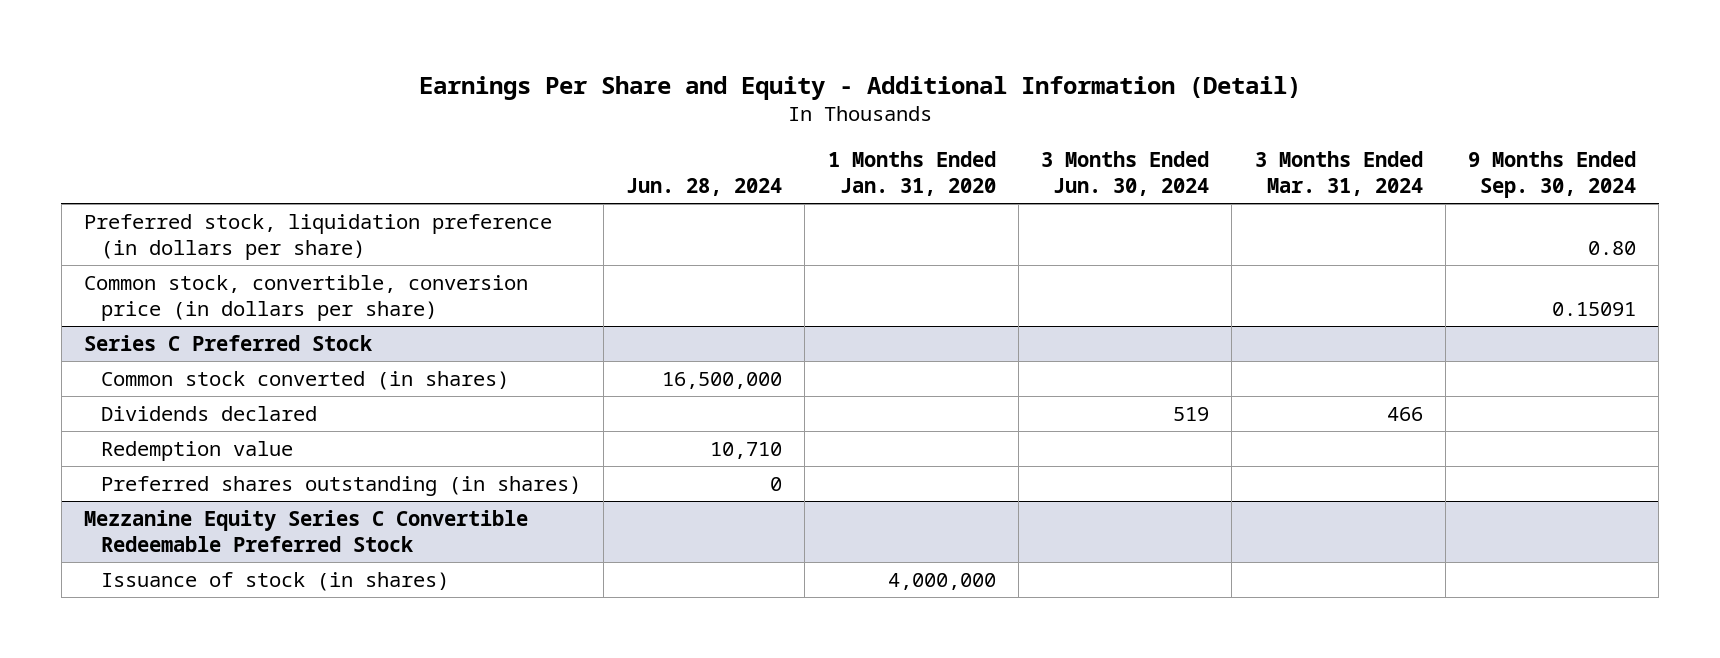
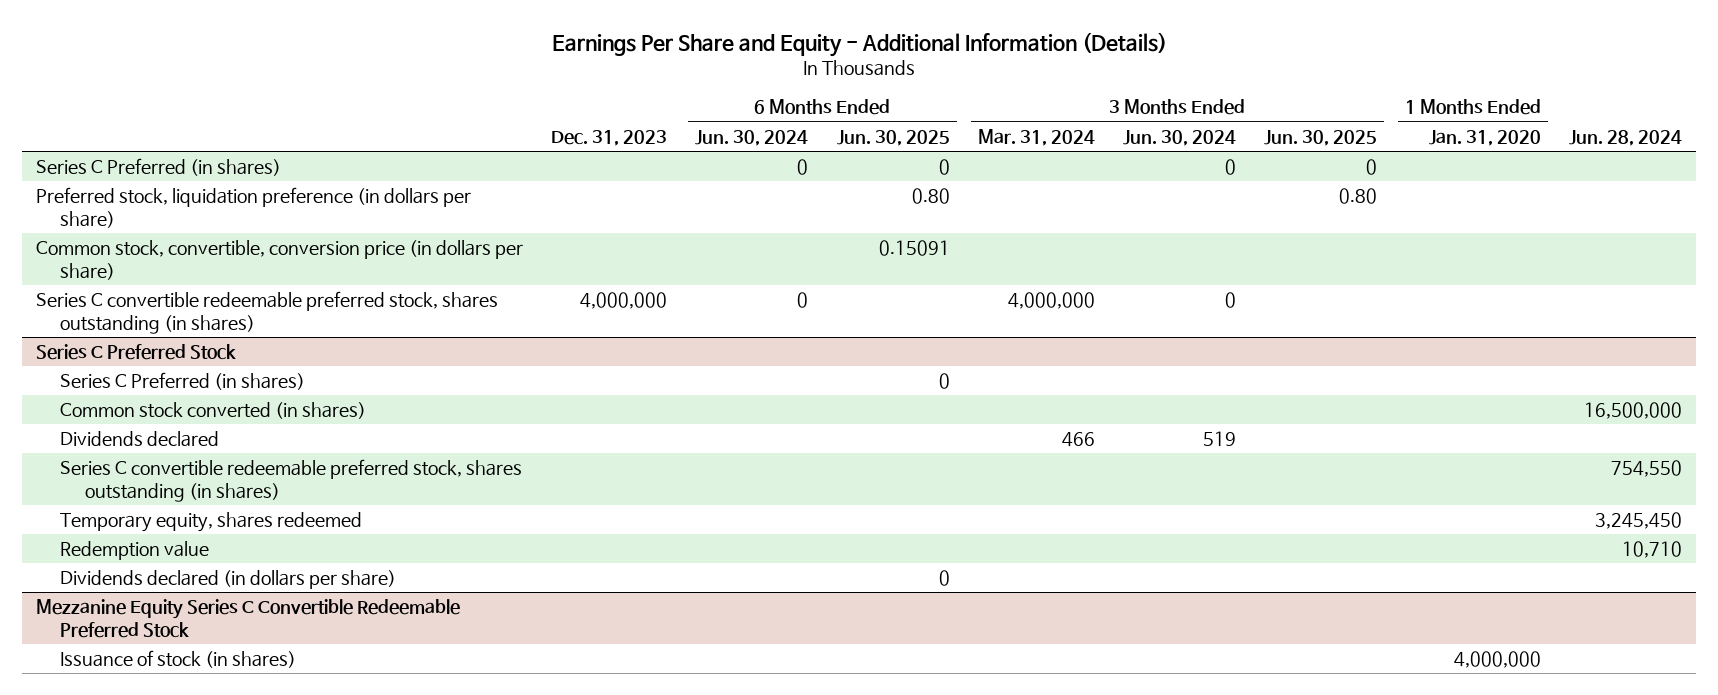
- Earnings Per Share and Equity - Additional Information (Detail)
+ Earnings Per Share and Equity - Additional Information (Details)
- | Jun. 28, 2024 | 1 Months Ended Jan. 31, 2020 | 3 Months Ended Jun. 30, 2024 | 3 Months Ended Mar. 31, 2024 | 9 Months Ended Sep. 30, 2024
+ | Dec. 31, 2023 | 6 Months Ended Jun. 30, 2024 | 6 Months Ended Jun. 30, 2025 | 3 Months Ended Mar. 31, 2024 | 3 Months Ended Jun. 30, 2024 | 3 Months Ended Jun. 30, 2025 | 1 Months Ended Jan. 31, 2020 | Jun. 28, 2024
+ Series C Preferred (in shares) | | 0 | 0 | | 0 | 0 | |
+ Series C convertible redeemable preferred stock, shares outstanding (in shares) | 4,000,000 | 0 | | 4,000,000 | 0 | | |
@ Series C Preferred Stock
+ Series C Preferred (in shares) | | | 0 | | | | |
+ Series C convertible redeemable preferred stock, shares outstanding (in shares) | | | | | | | | 754,550
+ Temporary equity, shares redeemed | | | | | | | | 3,245,450
- Preferred shares outstanding (in shares) | 0 | | | |
+ Dividends declared (in dollars per share) | | | 0 | | | | |

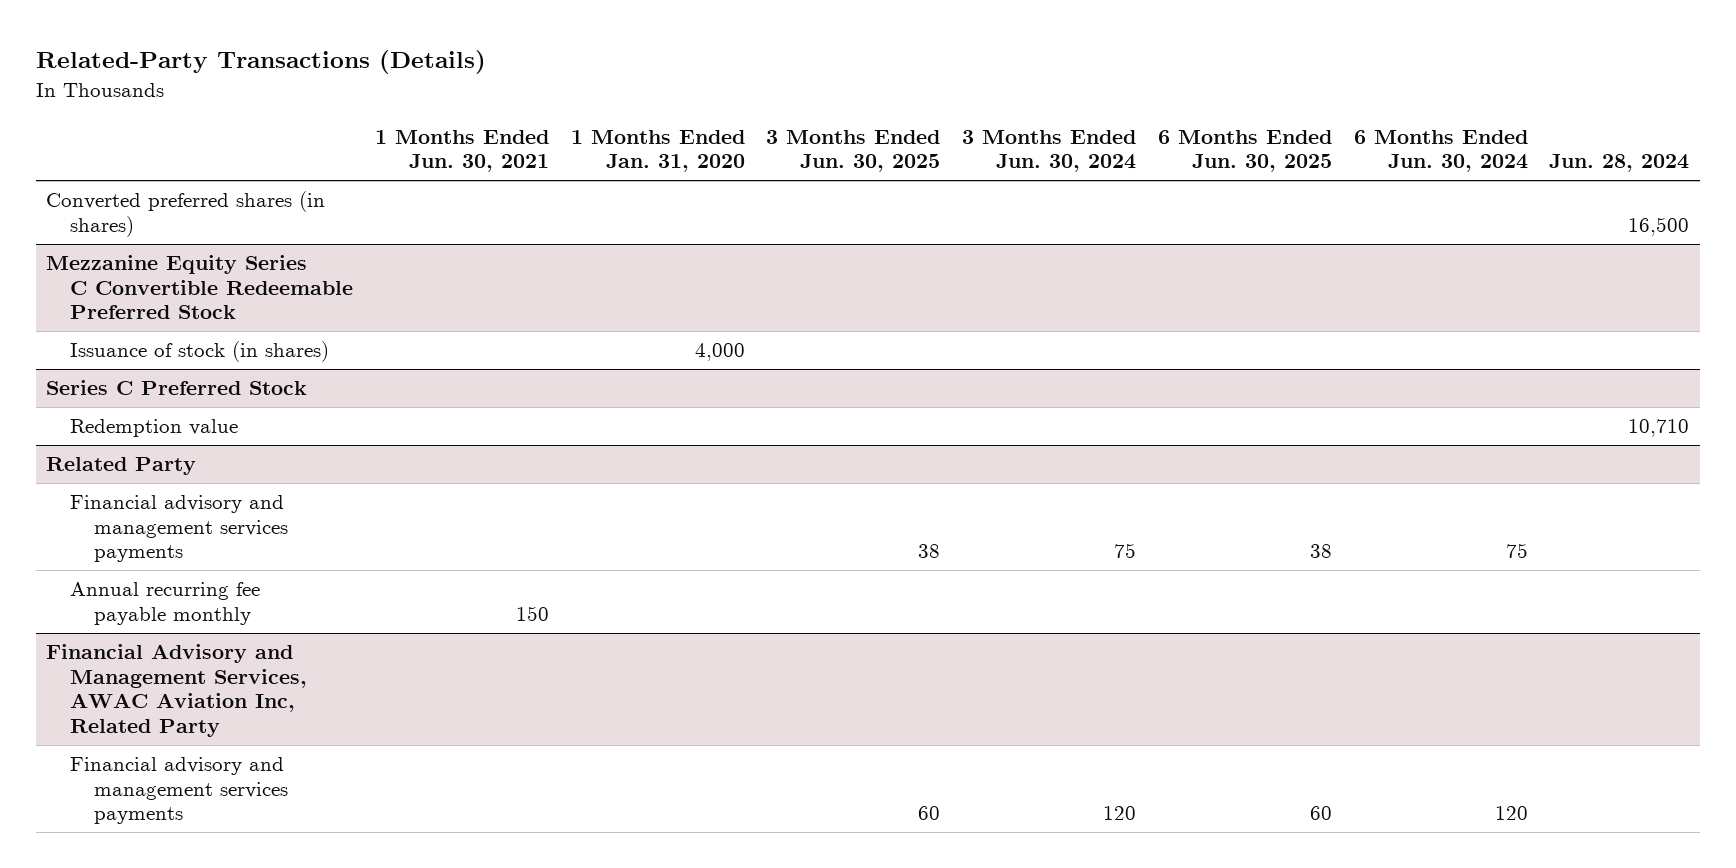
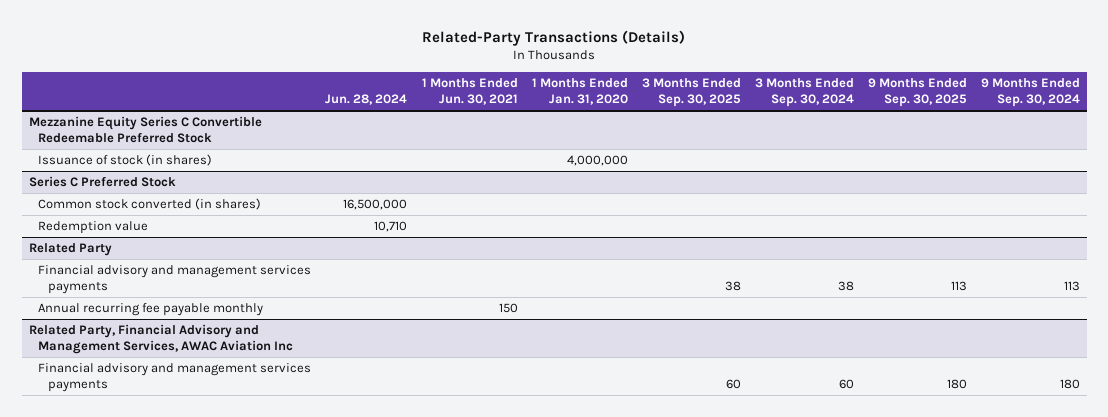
- | 1 Months Ended Jun. 30, 2021 | 1 Months Ended Jan. 31, 2020 | 3 Months Ended Jun. 30, 2025 | 3 Months Ended Jun. 30, 2024 | 6 Months Ended Jun. 30, 2025 | 6 Months Ended Jun. 30, 2024 | Jun. 28, 2024
+ | Jun. 28, 2024 | 1 Months Ended Jun. 30, 2021 | 1 Months Ended Jan. 31, 2020 | 3 Months Ended Sep. 30, 2025 | 3 Months Ended Sep. 30, 2024 | 9 Months Ended Sep. 30, 2025 | 9 Months Ended Sep. 30, 2024
- Converted preferred shares (in shares) | | | | | | | 16,500
@ Mezzanine Equity Series C Convertible Redeemable Preferred Stock
- Issuance of stock (in shares) | | 4,000 | | | | |
+ Issuance of stock (in shares) | | | 4,000,000 | | | |
@ Series C Preferred Stock
+ Common stock converted (in shares) | 16,500,000 | | | | | |
- Financial Advisory and Management Services, AWAC Aviation Inc, Related Party
+ Related Party, Financial Advisory and Management Services, AWAC Aviation Inc

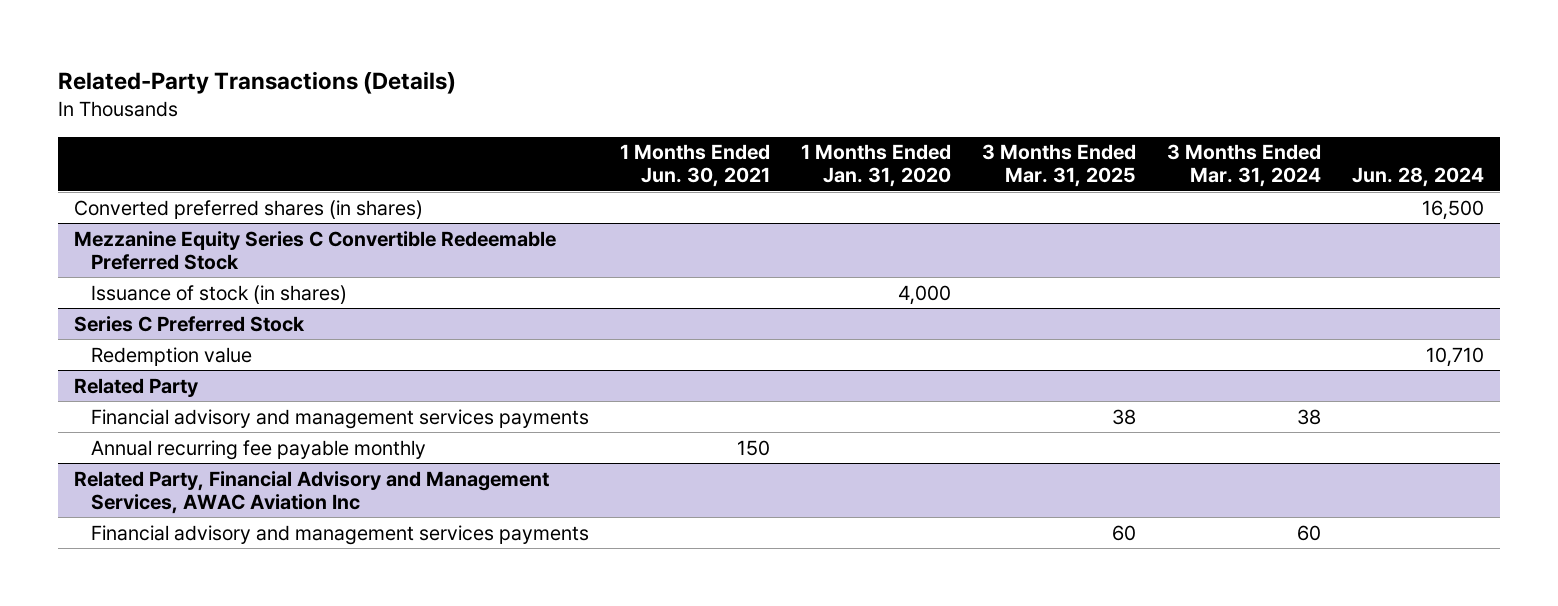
- | Jun. 28, 2024 | 1 Months Ended Jun. 30, 2021 | 1 Months Ended Jan. 31, 2020 | 3 Months Ended Sep. 30, 2025 | 3 Months Ended Sep. 30, 2024 | 9 Months Ended Sep. 30, 2025 | 9 Months Ended Sep. 30, 2024
+ | 1 Months Ended Jun. 30, 2021 | 1 Months Ended Jan. 31, 2020 | 3 Months Ended Mar. 31, 2025 | 3 Months Ended Mar. 31, 2024 | Jun. 28, 2024
+ Converted preferred shares (in shares) | | | | | 16,500
@ Mezzanine Equity Series C Convertible Redeemable Preferred Stock
- Issuance of stock (in shares) | | | 4,000,000 | | | |
+ Issuance of stock (in shares) | | 4,000 | | |
@ Series C Preferred Stock
- Common stock converted (in shares) | 16,500,000 | | | | | |

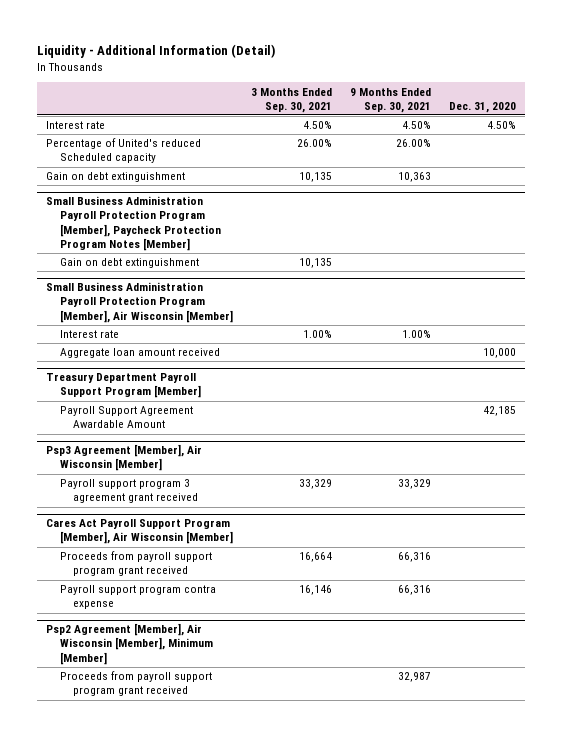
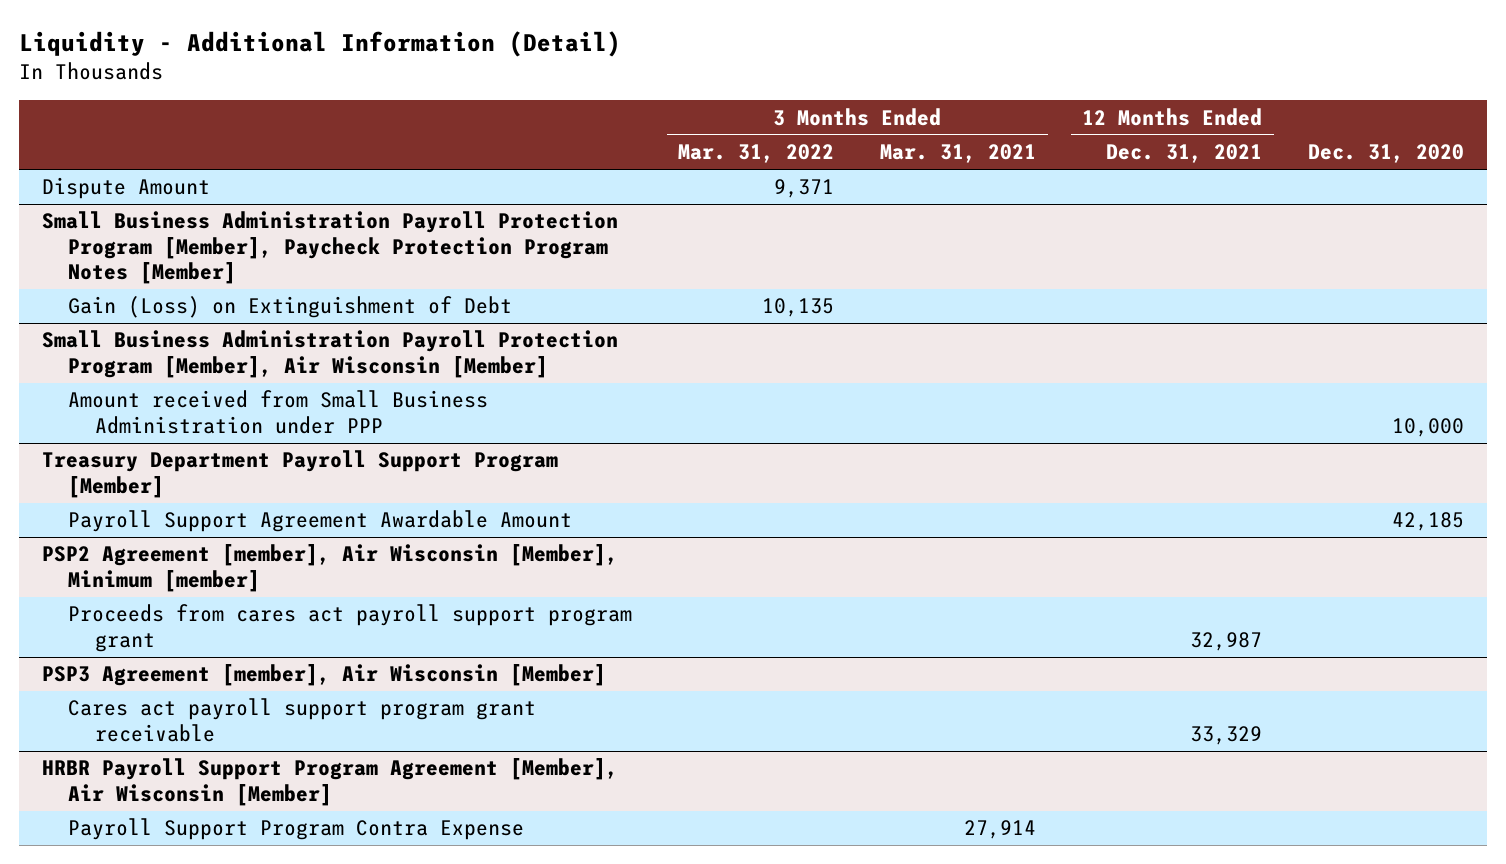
- | 3 Months Ended Sep. 30, 2021 | 9 Months Ended Sep. 30, 2021 | Dec. 31, 2020
+ | 3 Months Ended Mar. 31, 2022 | 3 Months Ended Mar. 31, 2021 | 12 Months Ended Dec. 31, 2021 | Dec. 31, 2020
- Interest rate | 4.50% | 4.50% | 4.50%
- Percentage of United's reduced Scheduled capacity | 26.00% | 26.00% |
- Gain on debt extinguishment | 10,135 | 10,363 |
+ Dispute Amount | 9,371 | | |
@ Small Business Administration Payroll Protection Program [Member], Paycheck Protection Program Notes [Member]
- Gain on debt extinguishment | 10,135 | |
+ Gain (Loss) on Extinguishment of Debt | 10,135 | | |
@ Small Business Administration Payroll Protection Program [Member], Air Wisconsin [Member]
- Interest rate | 1.00% | 1.00% |
- Aggregate loan amount received | | | 10,000
+ Amount received from Small Business Administration under PPP | | | | 10,000
- Psp3 Agreement [Member], Air Wisconsin [Member]
- Payroll support program 3 agreement grant received | 33,329 | 33,329 |
- Cares Act Payroll Support Program [Member], Air Wisconsin [Member]
- Proceeds from payroll support program grant received | 16,664 | 66,316 |
- Payroll support program contra expense | 16,146 | 66,316 |
- Psp2 Agreement [Member], Air Wisconsin [Member], Minimum [Member]
- Proceeds from payroll support program grant received | | 32,987 |
+ PSP2 Agreement [member], Air Wisconsin [Member], Minimum [member]
+ Proceeds from cares act payroll support program grant | | | 32,987 |
+ PSP3 Agreement [member], Air Wisconsin [Member]
+ Cares act payroll support program grant receivable | | | 33,329 |
+ HRBR Payroll Support Program Agreement [Member], Air Wisconsin [Member]
+ Payroll Support Program Contra Expense | | 27,914 | |

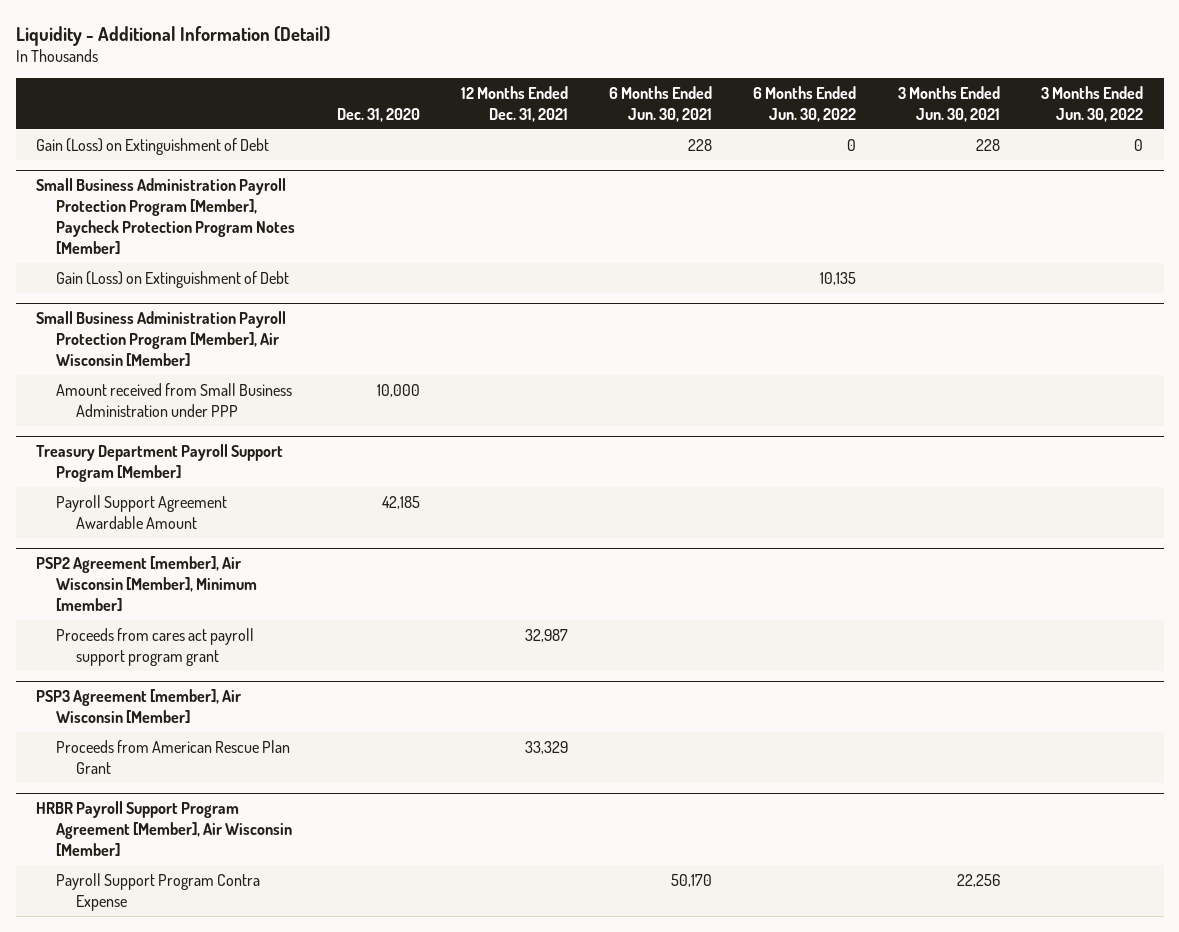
- | 3 Months Ended Mar. 31, 2022 | 3 Months Ended Mar. 31, 2021 | 12 Months Ended Dec. 31, 2021 | Dec. 31, 2020
+ | Dec. 31, 2020 | 12 Months Ended Dec. 31, 2021 | 6 Months Ended Jun. 30, 2021 | 6 Months Ended Jun. 30, 2022 | 3 Months Ended Jun. 30, 2021 | 3 Months Ended Jun. 30, 2022
- Dispute Amount | 9,371 | | |
+ Gain (Loss) on Extinguishment of Debt | | | 228 | 0 | 228 | 0
@ PSP3 Agreement [member], Air Wisconsin [Member]
- Cares act payroll support program grant receivable | | | 33,329 |
+ Proceeds from American Rescue Plan Grant | | 33,329 | | | |

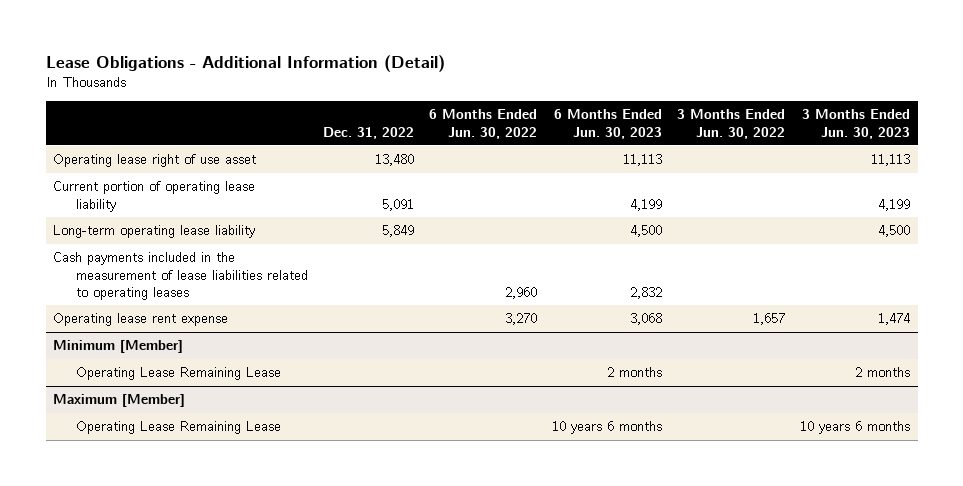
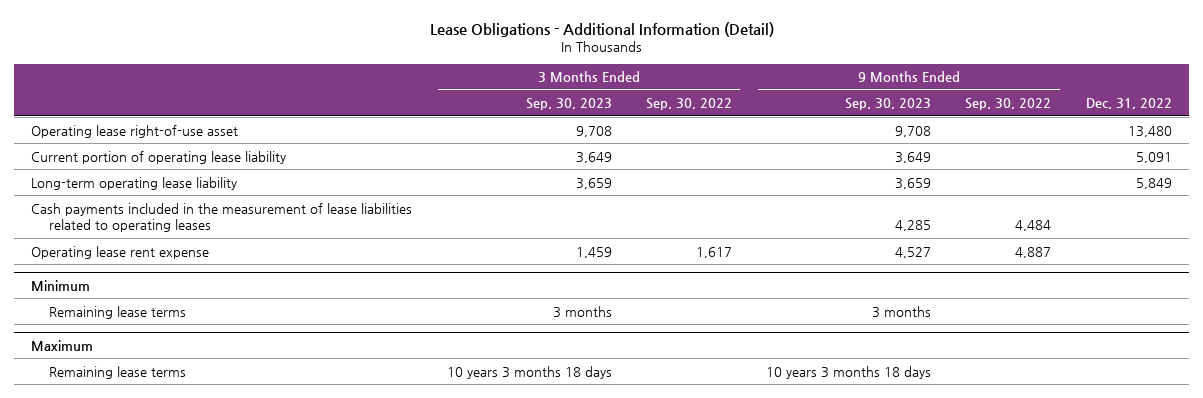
- | Dec. 31, 2022 | 6 Months Ended Jun. 30, 2022 | 6 Months Ended Jun. 30, 2023 | 3 Months Ended Jun. 30, 2022 | 3 Months Ended Jun. 30, 2023
+ | 3 Months Ended Sep. 30, 2023 | 3 Months Ended Sep. 30, 2022 | 9 Months Ended Sep. 30, 2023 | 9 Months Ended Sep. 30, 2022 | Dec. 31, 2022
- Operating lease right of use asset | 13,480 | | 11,113 | | 11,113
+ Operating lease right-of-use asset | 9,708 | | 9,708 | | 13,480
- Minimum [Member]
- Operating Lease Remaining Lease | | | 2 months | | 2 months
- Maximum [Member]
- Operating Lease Remaining Lease | | | 10 years 6 months | | 10 years 6 months
+ Minimum
+ Remaining lease terms | 3 months | | 3 months | |
+ Maximum
+ Remaining lease terms | 10 years 3 months 18 days | | 10 years 3 months 18 days | |

